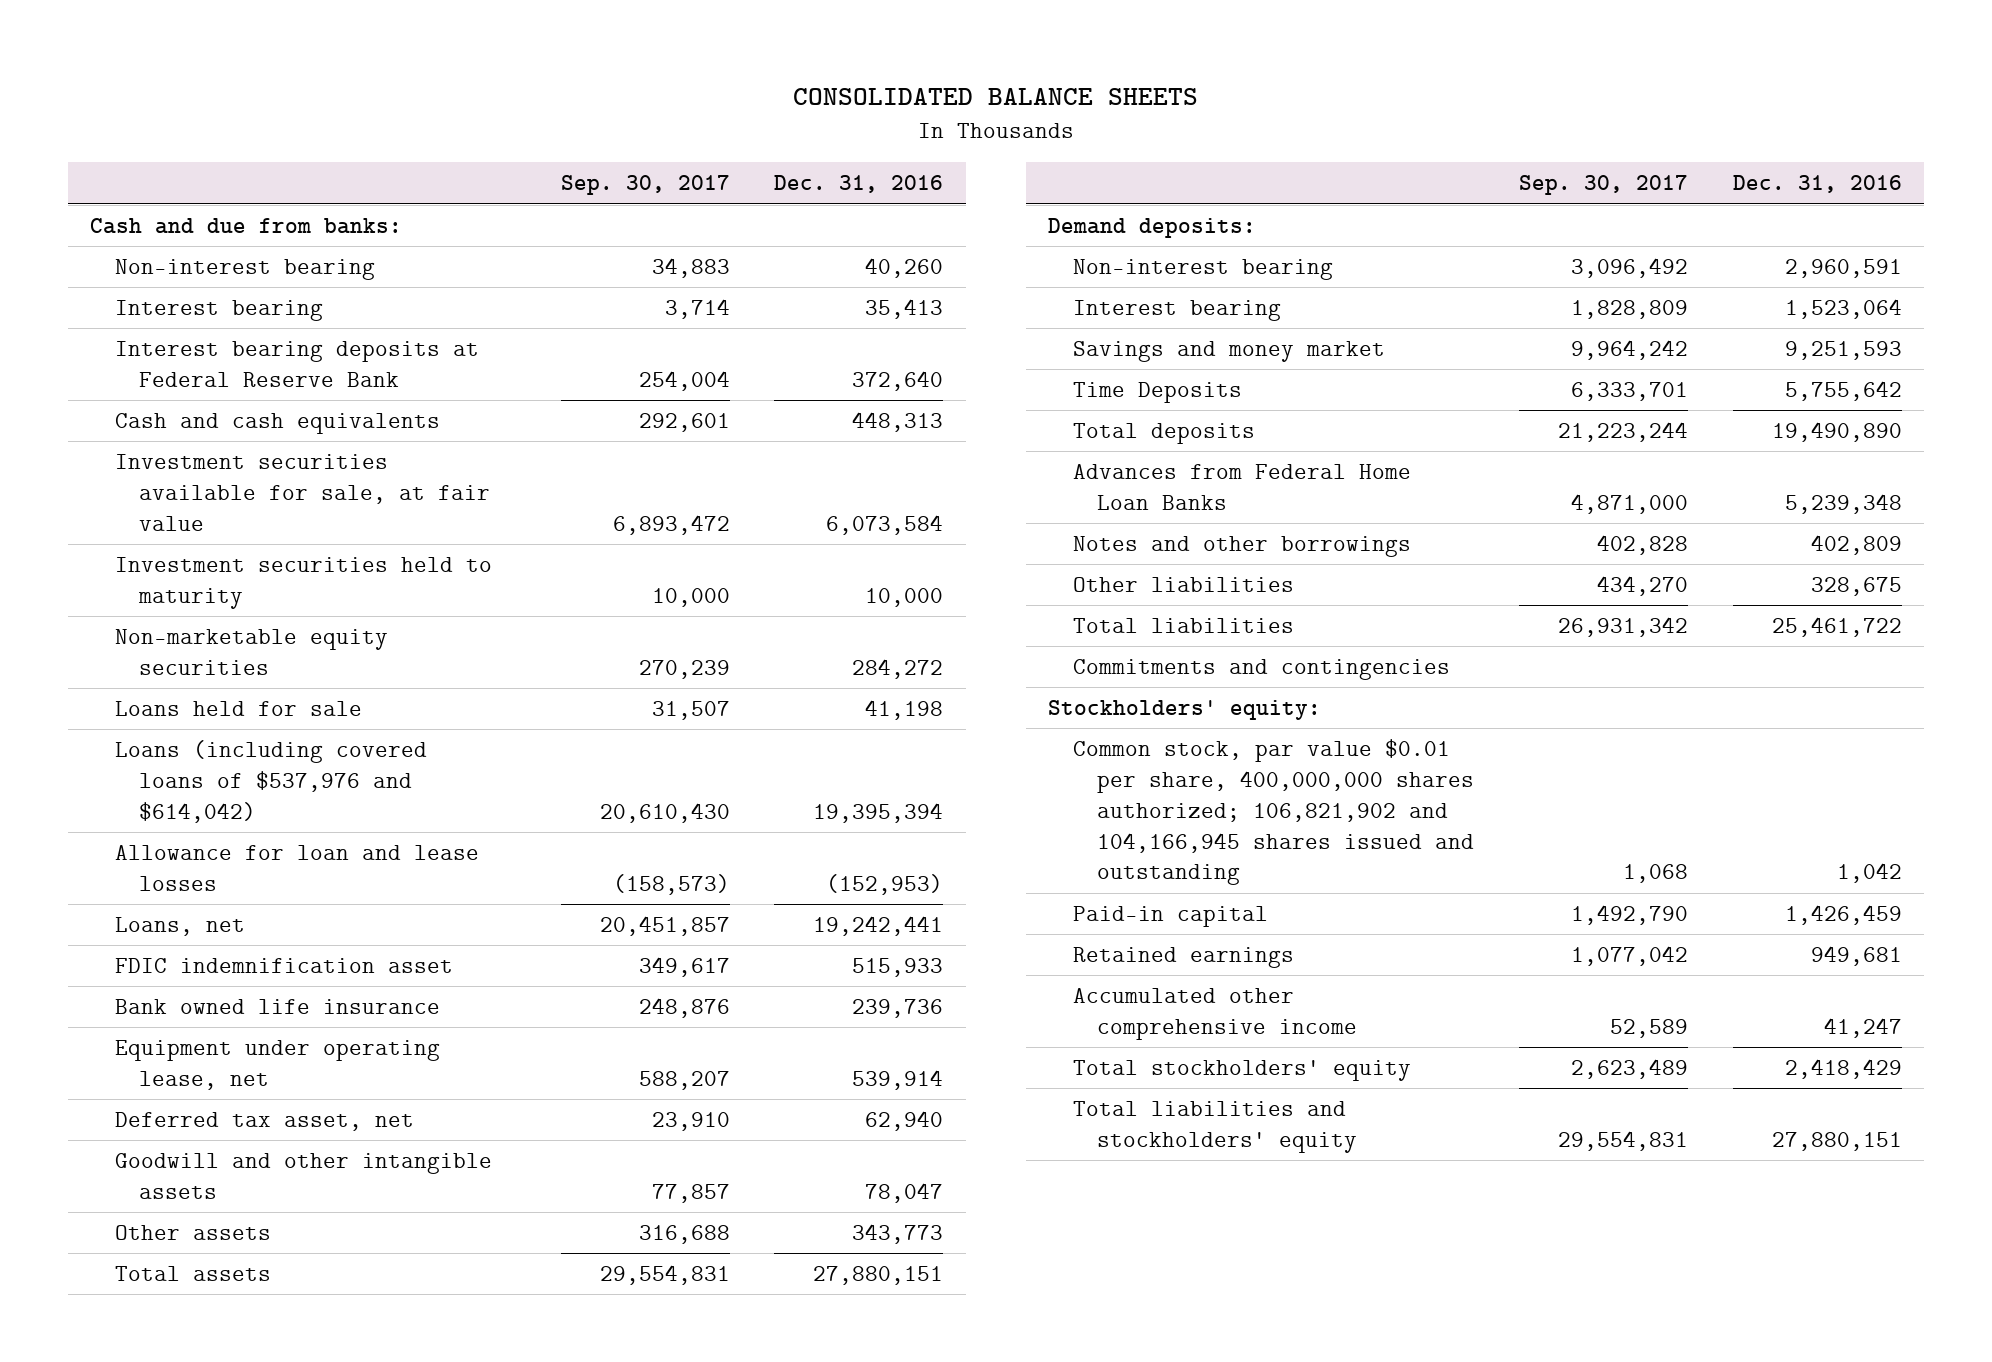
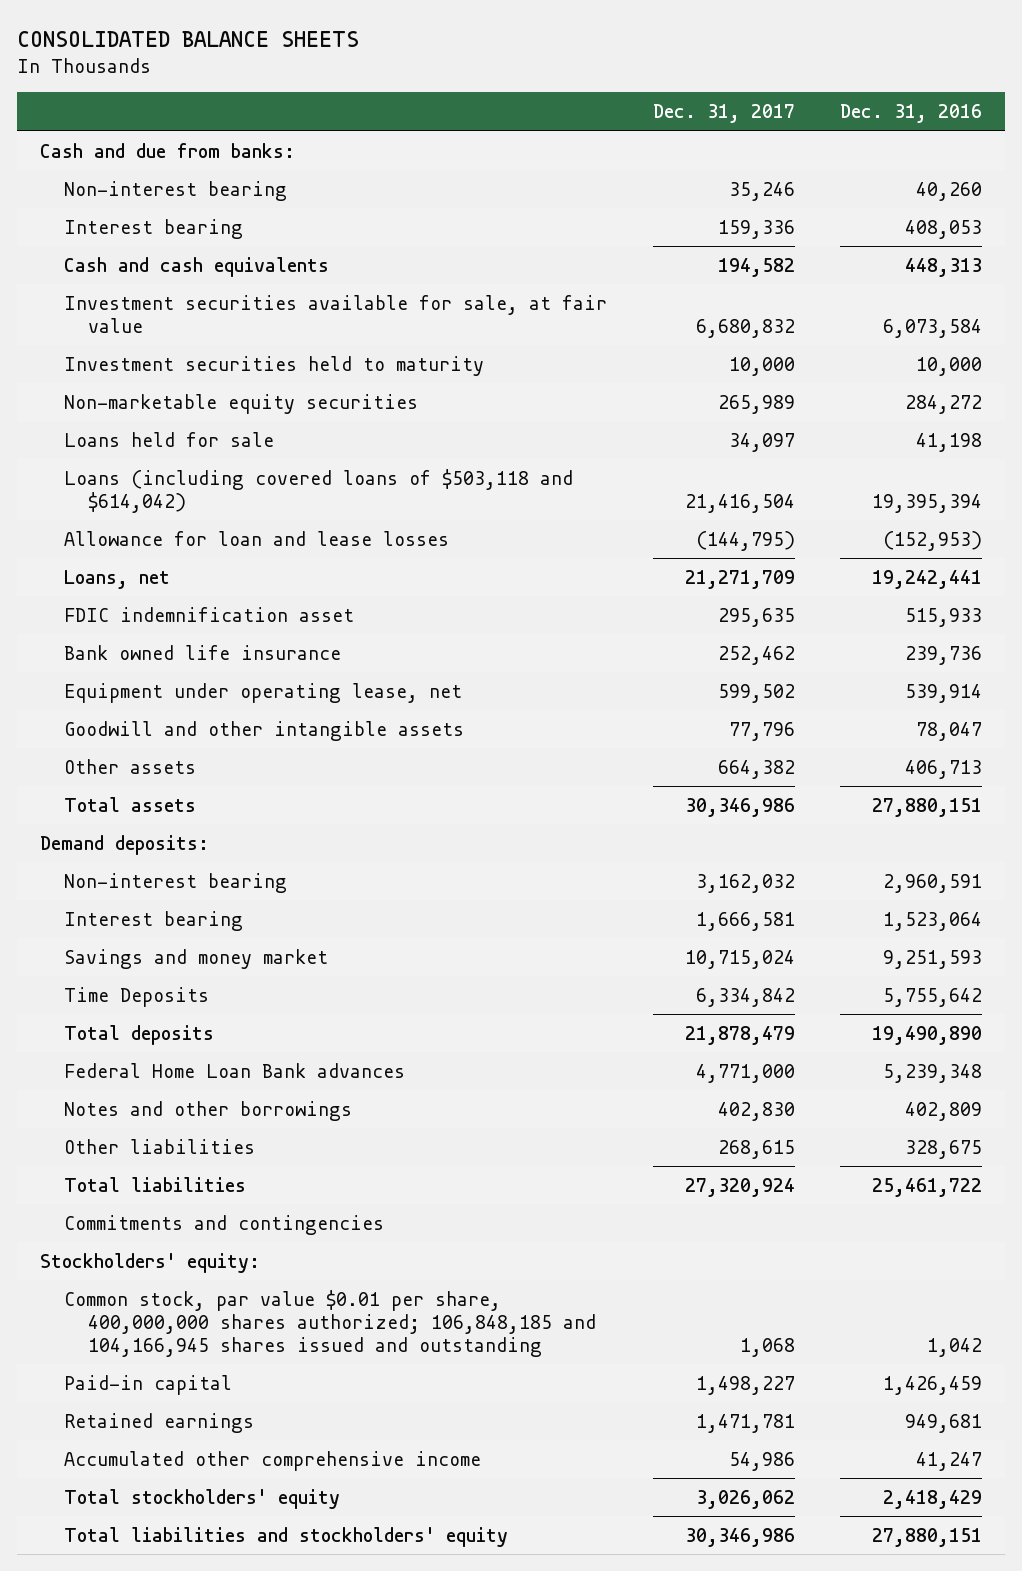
- | Sep. 30, 2017 | Dec. 31, 2016
+ | Dec. 31, 2017 | Dec. 31, 2016
- Interest bearing | 3,714 | 35,413
- Interest bearing deposits at Federal Reserve Bank | 254,004 | 372,640
+ Interest bearing | 159,336 | 408,053
- Loans (including covered loans of $537,976 and $614,042) | 20,610,430 | 19,395,394
+ Loans (including covered loans of $503,118 and $614,042) | 21,416,504 | 19,395,394
- Deferred tax asset, net | 23,910 | 62,940
- Other assets | 316,688 | 343,773
+ Other assets | 664,382 | 406,713
- Advances from Federal Home Loan Banks | 4,871,000 | 5,239,348
+ Federal Home Loan Bank advances | 4,771,000 | 5,239,348
- Common stock, par value $0.01 per share, 400,000,000 shares authorized; 106,821,902 and 104,166,945 shares issued and outstanding | 1,068 | 1,042
+ Common stock, par value $0.01 per share, 400,000,000 shares authorized; 106,848,185 and 104,166,945 shares issued and outstanding | 1,068 | 1,042

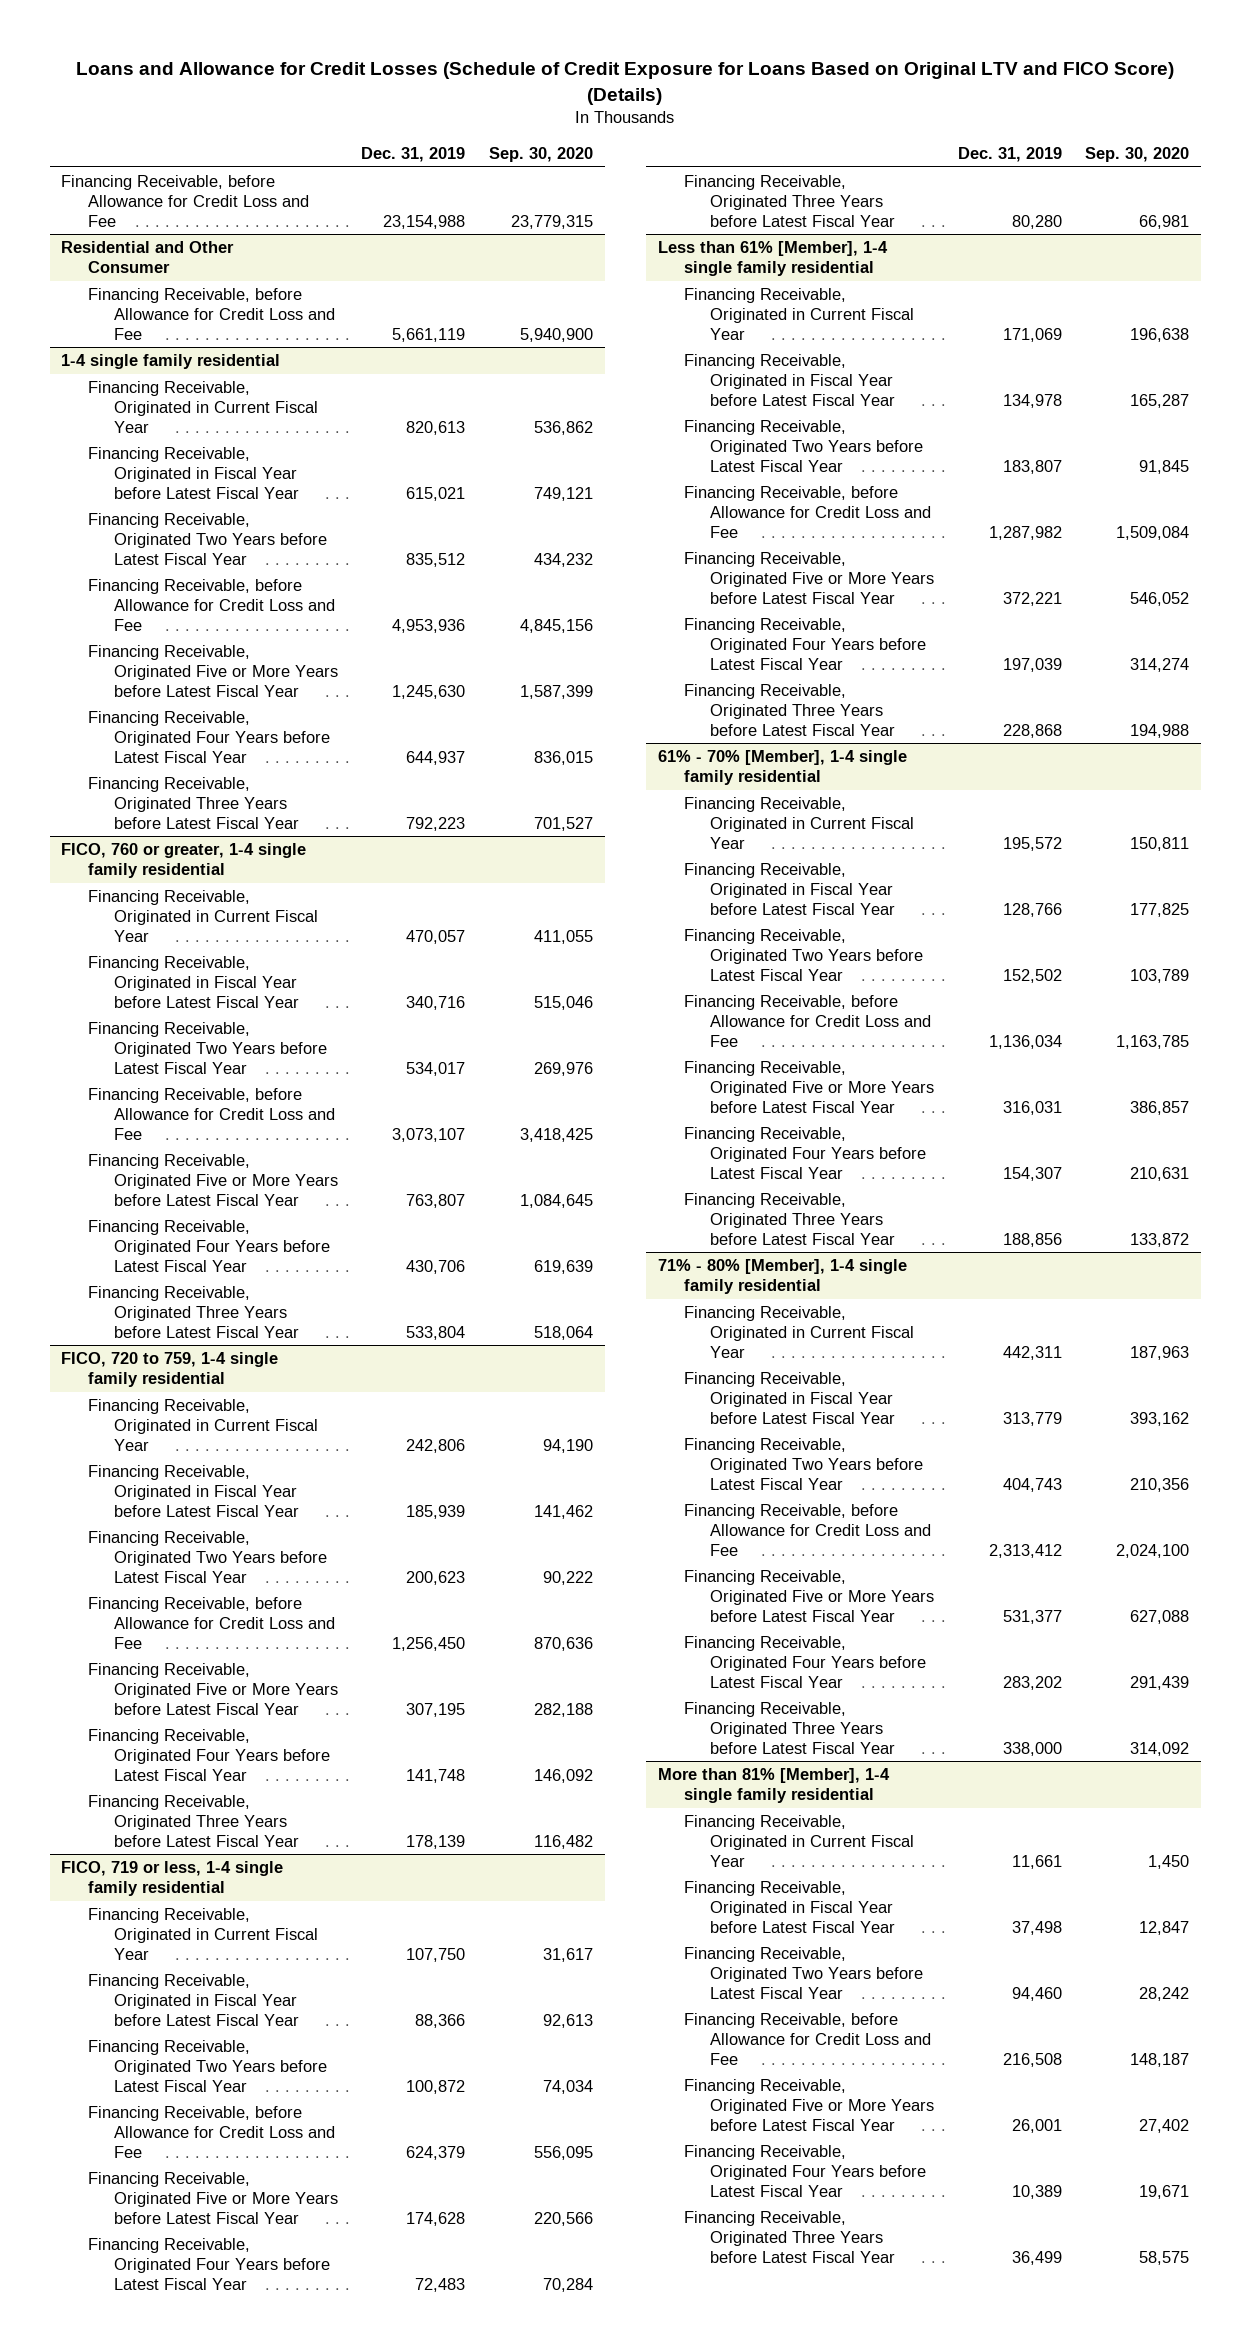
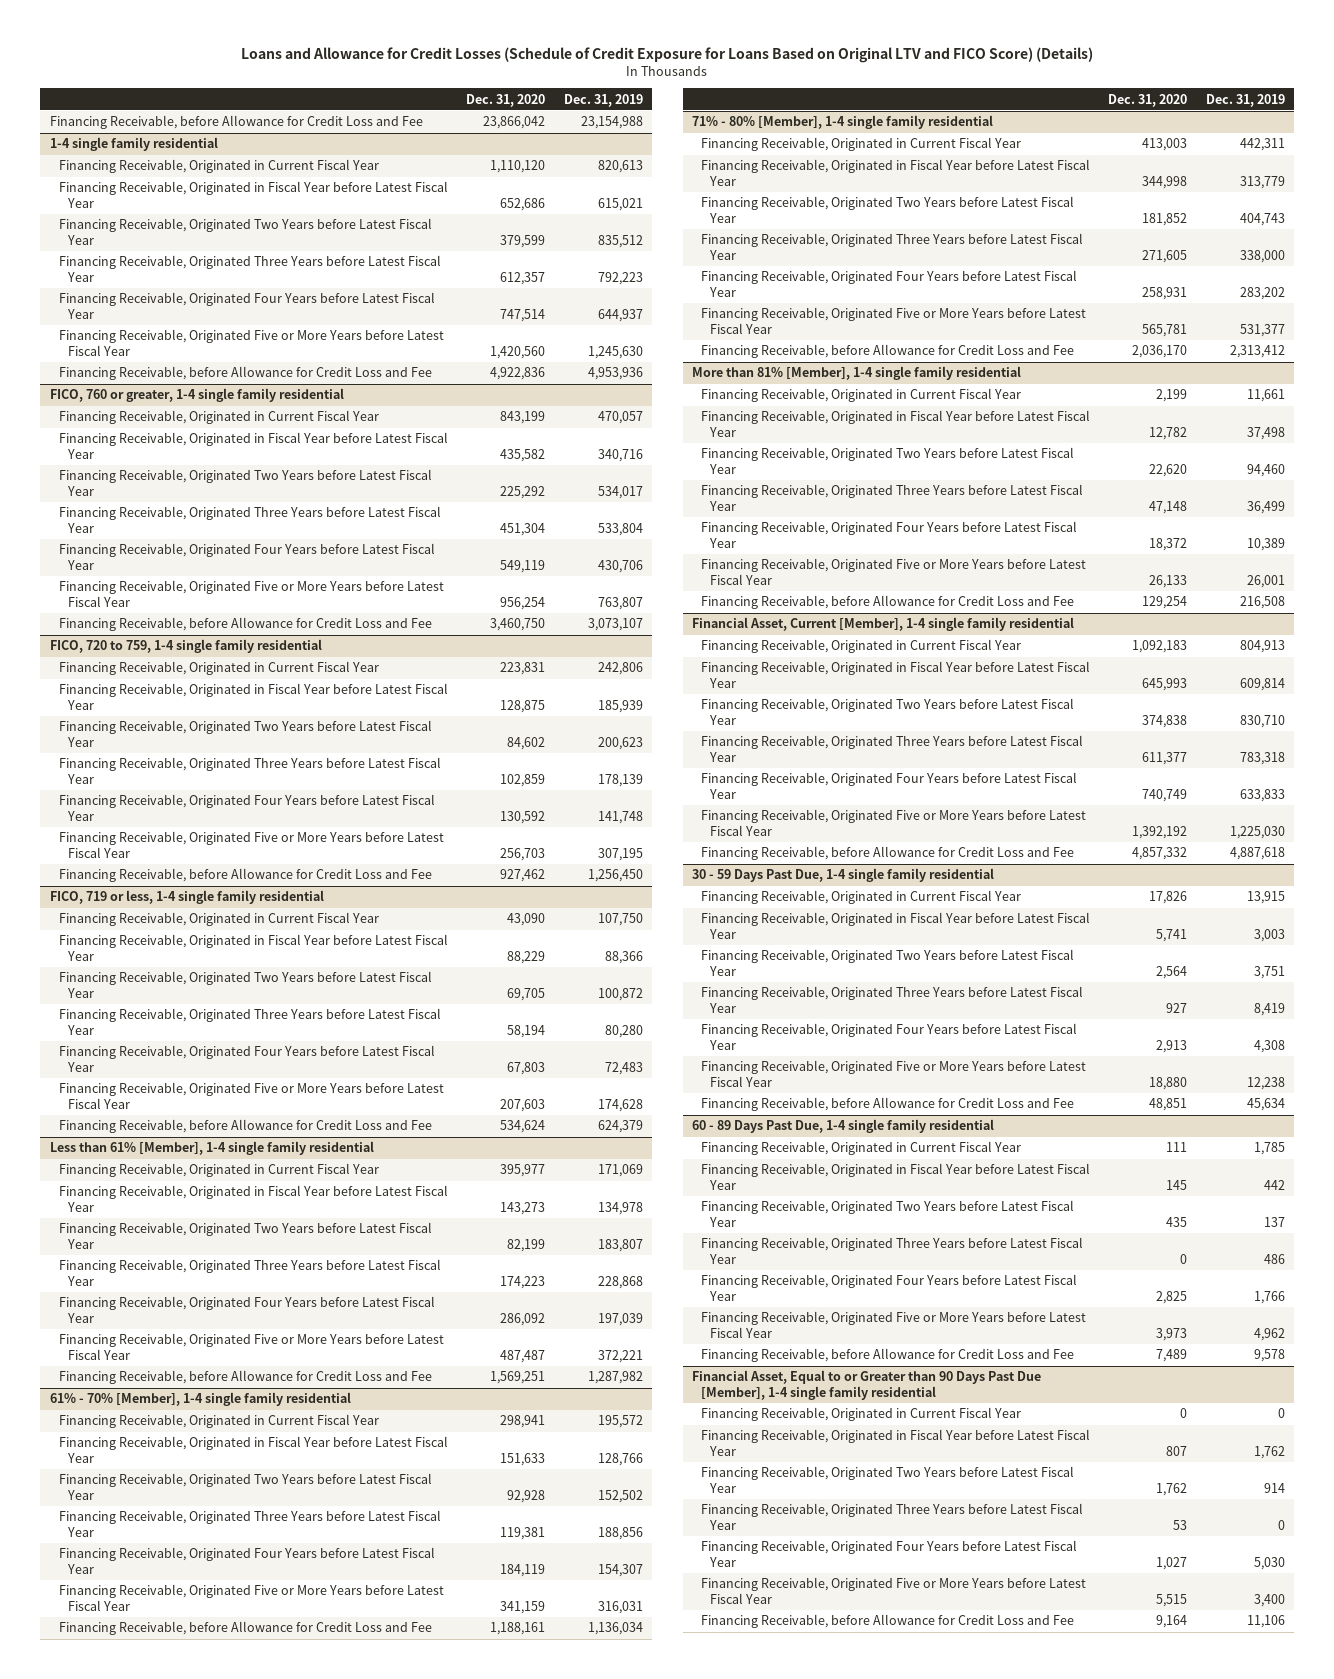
- | Dec. 31, 2019 | Sep. 30, 2020
+ | Dec. 31, 2020 | Dec. 31, 2019
- Residential and Other Consumer
- Financing Receivable, before Allowance for Credit Loss and Fee | 5,661,119 | 5,940,900
@ 1-4 single family residential
moved down: Financing Receivable, Originated Four Years before Latest Fiscal Year | 747,514 | 644,937
moved down: Financing Receivable, Originated Five or More Years before Latest Fiscal Year | 1,420,560 | 1,245,630
moved down: Financing Receivable, before Allowance for Credit Loss and Fee | 4,922,836 | 4,953,936
@ FICO, 760 or greater, 1-4 single family residential
moved down: Financing Receivable, Originated Four Years before Latest Fiscal Year | 549,119 | 430,706
moved down: Financing Receivable, Originated Five or More Years before Latest Fiscal Year | 956,254 | 763,807
moved down: Financing Receivable, before Allowance for Credit Loss and Fee | 3,460,750 | 3,073,107
@ FICO, 720 to 759, 1-4 single family residential
moved down: Financing Receivable, Originated Four Years before Latest Fiscal Year | 130,592 | 141,748
moved down: Financing Receivable, Originated Five or More Years before Latest Fiscal Year | 256,703 | 307,195
moved down: Financing Receivable, before Allowance for Credit Loss and Fee | 927,462 | 1,256,450
@ FICO, 719 or less, 1-4 single family residential
moved down: Financing Receivable, Originated Four Years before Latest Fiscal Year | 67,803 | 72,483
moved down: Financing Receivable, Originated Five or More Years before Latest Fiscal Year | 207,603 | 174,628
moved down: Financing Receivable, before Allowance for Credit Loss and Fee | 534,624 | 624,379
@ Less than 61% [Member], 1-4 single family residential
moved down: Financing Receivable, Originated Four Years before Latest Fiscal Year | 286,092 | 197,039
moved down: Financing Receivable, Originated Five or More Years before Latest Fiscal Year | 487,487 | 372,221
moved down: Financing Receivable, before Allowance for Credit Loss and Fee | 1,569,251 | 1,287,982
@ 61% - 70% [Member], 1-4 single family residential
moved down: Financing Receivable, Originated Four Years before Latest Fiscal Year | 184,119 | 154,307
moved down: Financing Receivable, Originated Five or More Years before Latest Fiscal Year | 341,159 | 316,031
moved down: Financing Receivable, before Allowance for Credit Loss and Fee | 1,188,161 | 1,136,034
@ 71% - 80% [Member], 1-4 single family residential
moved down: Financing Receivable, Originated Four Years before Latest Fiscal Year | 258,931 | 283,202
moved down: Financing Receivable, Originated Five or More Years before Latest Fiscal Year | 565,781 | 531,377
moved down: Financing Receivable, before Allowance for Credit Loss and Fee | 2,036,170 | 2,313,412
@ More than 81% [Member], 1-4 single family residential
moved down: Financing Receivable, Originated Four Years before Latest Fiscal Year | 18,372 | 10,389
moved down: Financing Receivable, Originated Five or More Years before Latest Fiscal Year | 26,133 | 26,001
moved down: Financing Receivable, before Allowance for Credit Loss and Fee | 129,254 | 216,508
+ Financial Asset, Current [Member], 1-4 single family residential
+ Financing Receivable, Originated in Current Fiscal Year | 1,092,183 | 804,913
+ Financing Receivable, Originated in Fiscal Year before Latest Fiscal Year | 645,993 | 609,814
+ Financing Receivable, Originated Two Years before Latest Fiscal Year | 374,838 | 830,710
+ Financing Receivable, Originated Three Years before Latest Fiscal Year | 611,377 | 783,318
+ Financing Receivable, Originated Four Years before Latest Fiscal Year | 740,749 | 633,833
+ Financing Receivable, Originated Five or More Years before Latest Fiscal Year | 1,392,192 | 1,225,030
+ Financing Receivable, before Allowance for Credit Loss and Fee | 4,857,332 | 4,887,618
+ 30 - 59 Days Past Due, 1-4 single family residential
+ Financing Receivable, Originated in Current Fiscal Year | 17,826 | 13,915
+ Financing Receivable, Originated in Fiscal Year before Latest Fiscal Year | 5,741 | 3,003
+ Financing Receivable, Originated Two Years before Latest Fiscal Year | 2,564 | 3,751
+ Financing Receivable, Originated Three Years before Latest Fiscal Year | 927 | 8,419
+ Financing Receivable, Originated Four Years before Latest Fiscal Year | 2,913 | 4,308
+ Financing Receivable, Originated Five or More Years before Latest Fiscal Year | 18,880 | 12,238
+ Financing Receivable, before Allowance for Credit Loss and Fee | 48,851 | 45,634
+ 60 - 89 Days Past Due, 1-4 single family residential
+ Financing Receivable, Originated in Current Fiscal Year | 111 | 1,785
+ Financing Receivable, Originated in Fiscal Year before Latest Fiscal Year | 145 | 442
+ Financing Receivable, Originated Two Years before Latest Fiscal Year | 435 | 137
+ Financing Receivable, Originated Three Years before Latest Fiscal Year | 0 | 486
+ Financing Receivable, Originated Four Years before Latest Fiscal Year | 2,825 | 1,766
+ Financing Receivable, Originated Five or More Years before Latest Fiscal Year | 3,973 | 4,962
+ Financing Receivable, before Allowance for Credit Loss and Fee | 7,489 | 9,578
+ Financial Asset, Equal to or Greater than 90 Days Past Due [Member], 1-4 single family residential
+ Financing Receivable, Originated in Current Fiscal Year | 0 | 0
+ Financing Receivable, Originated in Fiscal Year before Latest Fiscal Year | 807 | 1,762
+ Financing Receivable, Originated Two Years before Latest Fiscal Year | 1,762 | 914
+ Financing Receivable, Originated Three Years before Latest Fiscal Year | 53 | 0
+ Financing Receivable, Originated Four Years before Latest Fiscal Year | 1,027 | 5,030
+ Financing Receivable, Originated Five or More Years before Latest Fiscal Year | 5,515 | 3,400
+ Financing Receivable, before Allowance for Credit Loss and Fee | 9,164 | 11,106

